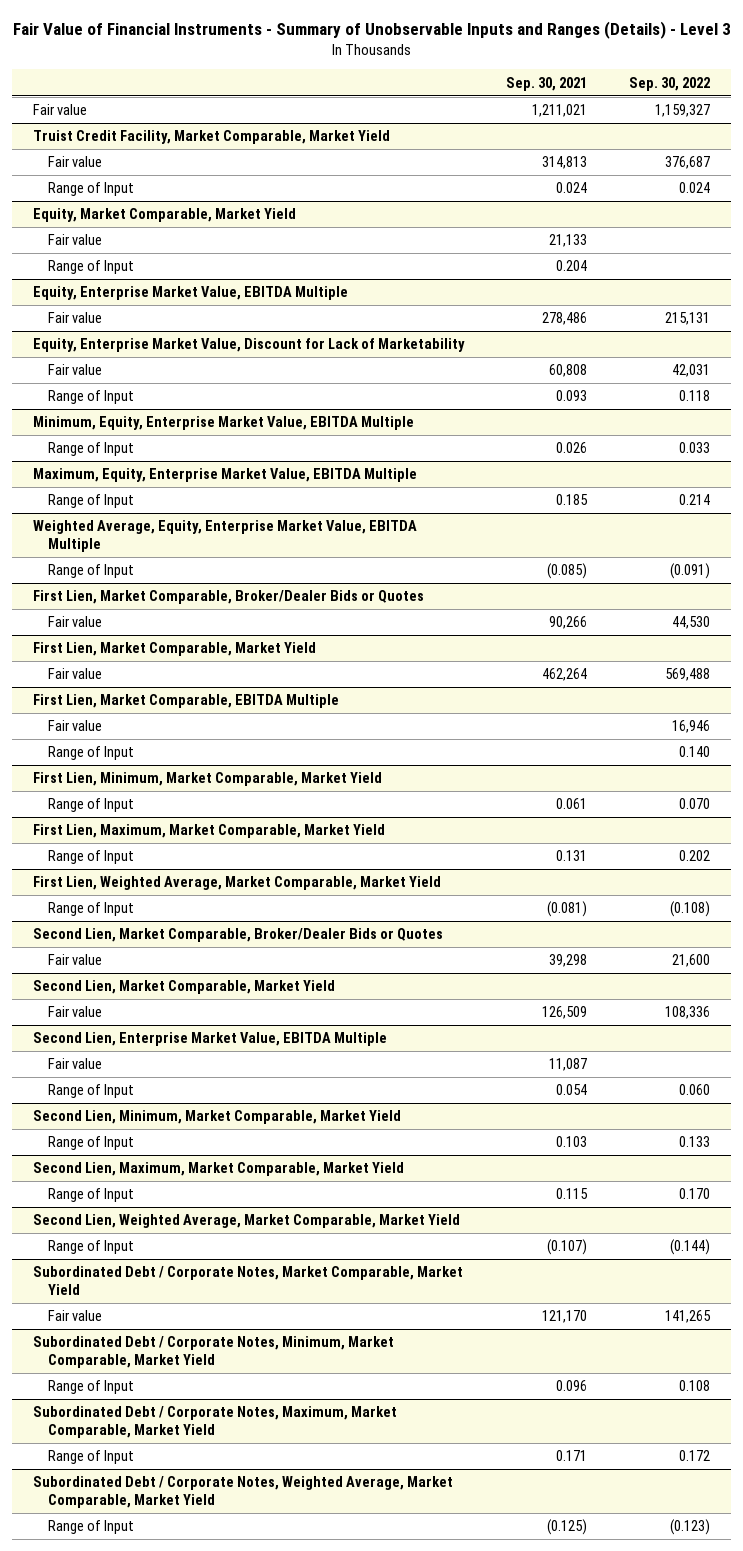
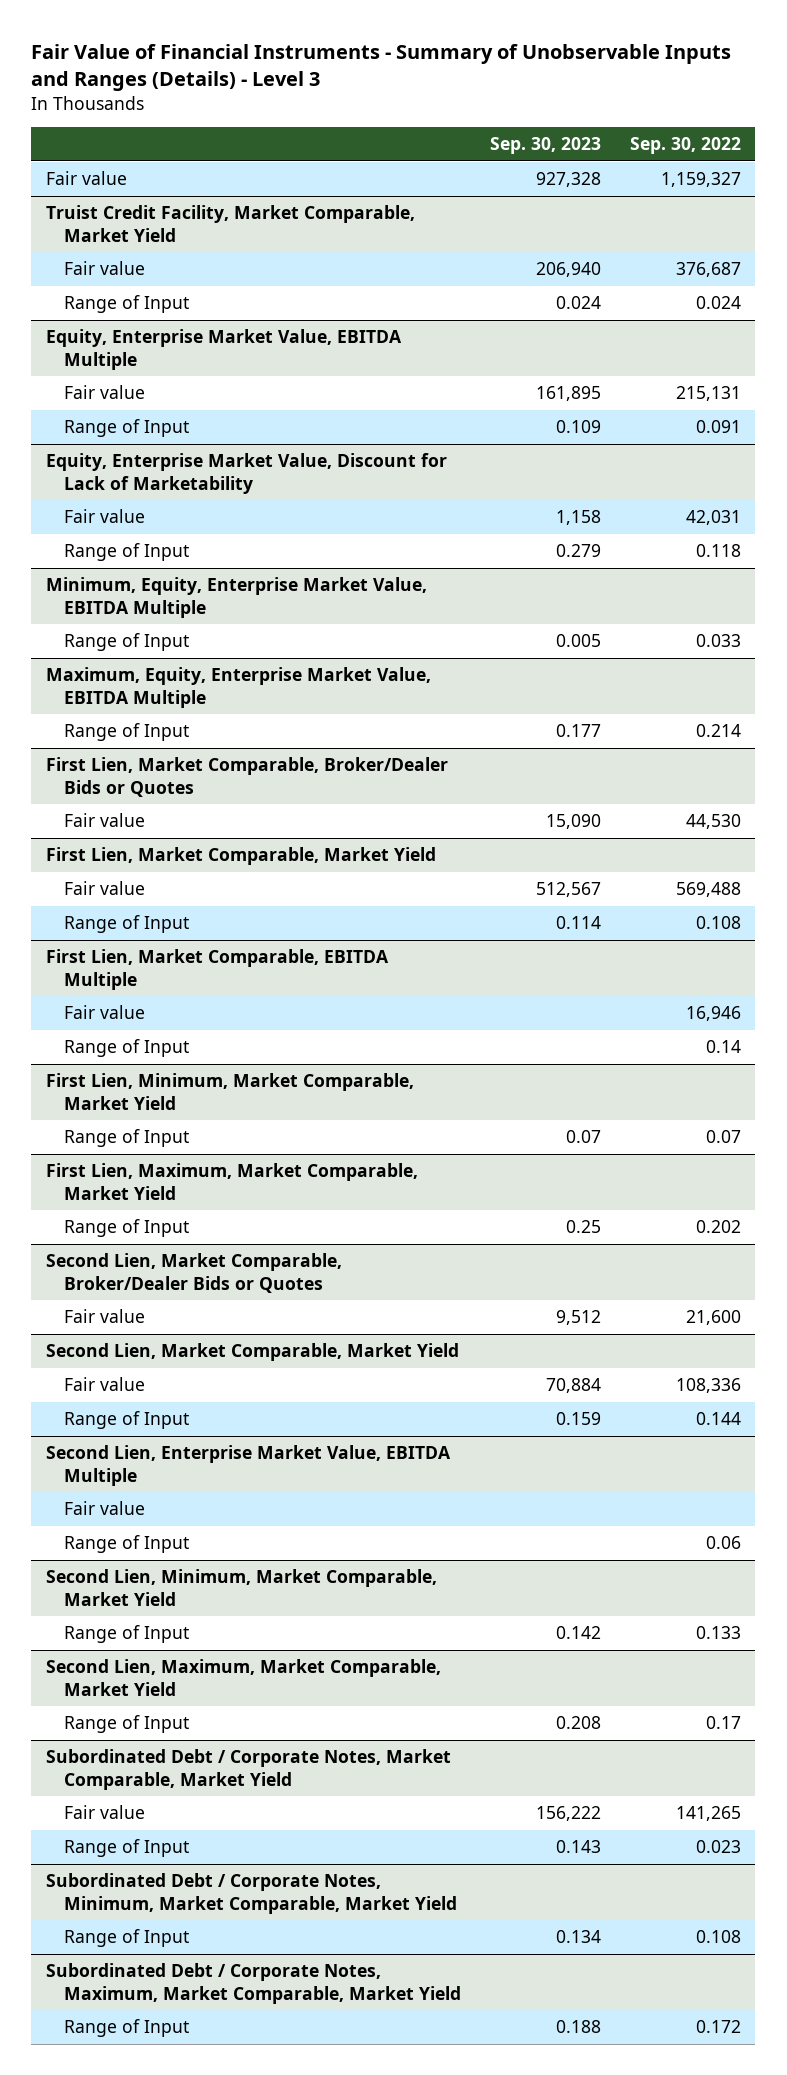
- | Sep. 30, 2021 | Sep. 30, 2022
+ | Sep. 30, 2023 | Sep. 30, 2022
- Equity, Market Comparable, Market Yield
- Fair value | 21,133 |
- Range of Input | 0.204 |
@ Equity, Enterprise Market Value, EBITDA Multiple
+ Range of Input | 0.109 | 0.091
- Weighted Average, Equity, Enterprise Market Value, EBITDA Multiple
- Range of Input | (0.085) | (0.091)
@ First Lien, Market Comparable, Market Yield
+ Range of Input | 0.114 | 0.108
@ First Lien, Market Comparable, EBITDA Multiple
- Range of Input | | 0.140
+ Range of Input | | 0.14
@ First Lien, Minimum, Market Comparable, Market Yield
- Range of Input | 0.061 | 0.070
+ Range of Input | 0.07 | 0.07
- First Lien, Weighted Average, Market Comparable, Market Yield
- Range of Input | (0.081) | (0.108)
@ Second Lien, Market Comparable, Market Yield
+ Range of Input | 0.159 | 0.144
@ Second Lien, Enterprise Market Value, EBITDA Multiple
- Range of Input | 0.054 | 0.060
+ Range of Input | | 0.06
@ Second Lien, Maximum, Market Comparable, Market Yield
- Range of Input | 0.115 | 0.170
- Second Lien, Weighted Average, Market Comparable, Market Yield
- Range of Input | (0.107) | (0.144)
@ Second Lien, Maximum, Market Comparable, Market Yield
+ Range of Input | 0.208 | 0.17
@ Subordinated Debt / Corporate Notes, Market Comparable, Market Yield
+ Range of Input | 0.143 | 0.023
- Subordinated Debt / Corporate Notes, Weighted Average, Market Comparable, Market Yield
- Range of Input | (0.125) | (0.123)

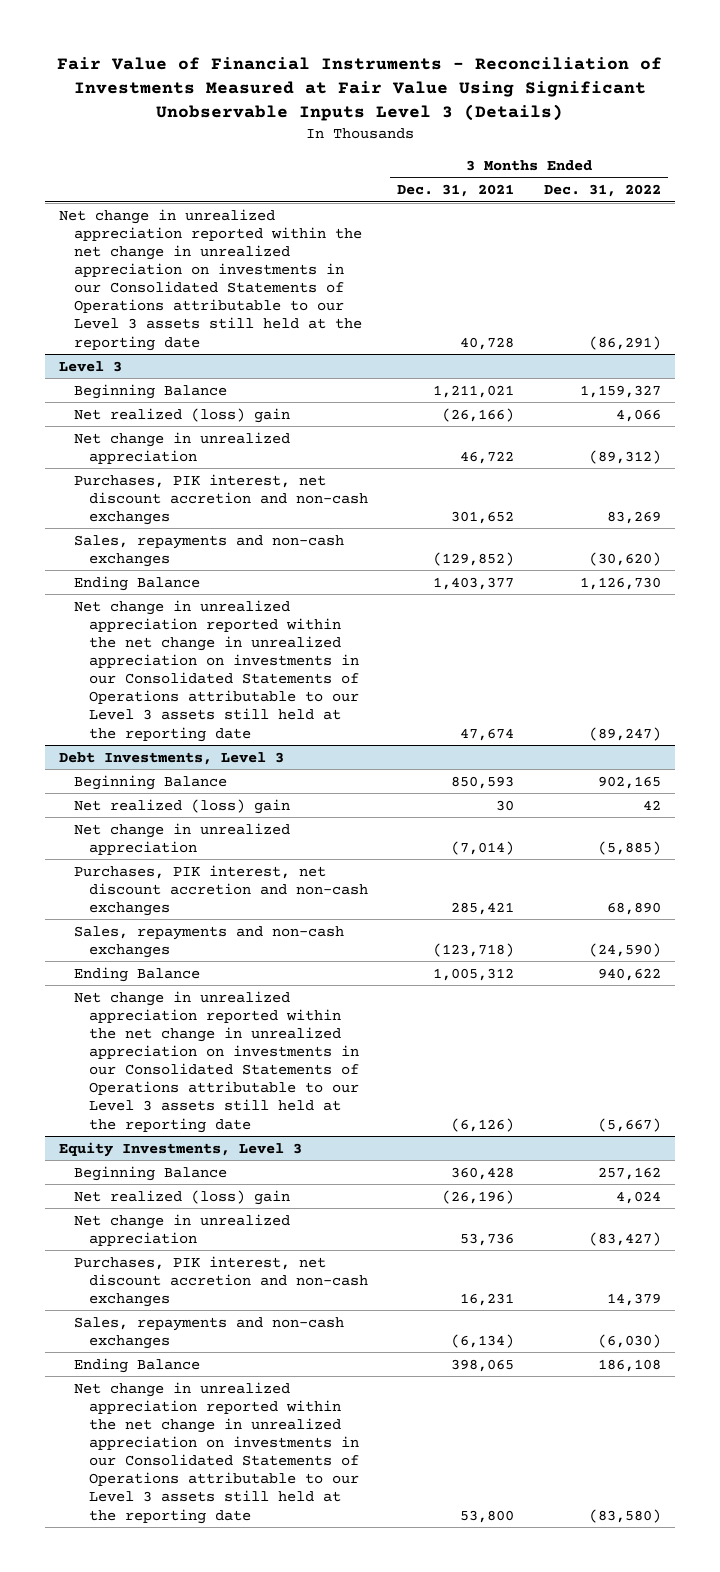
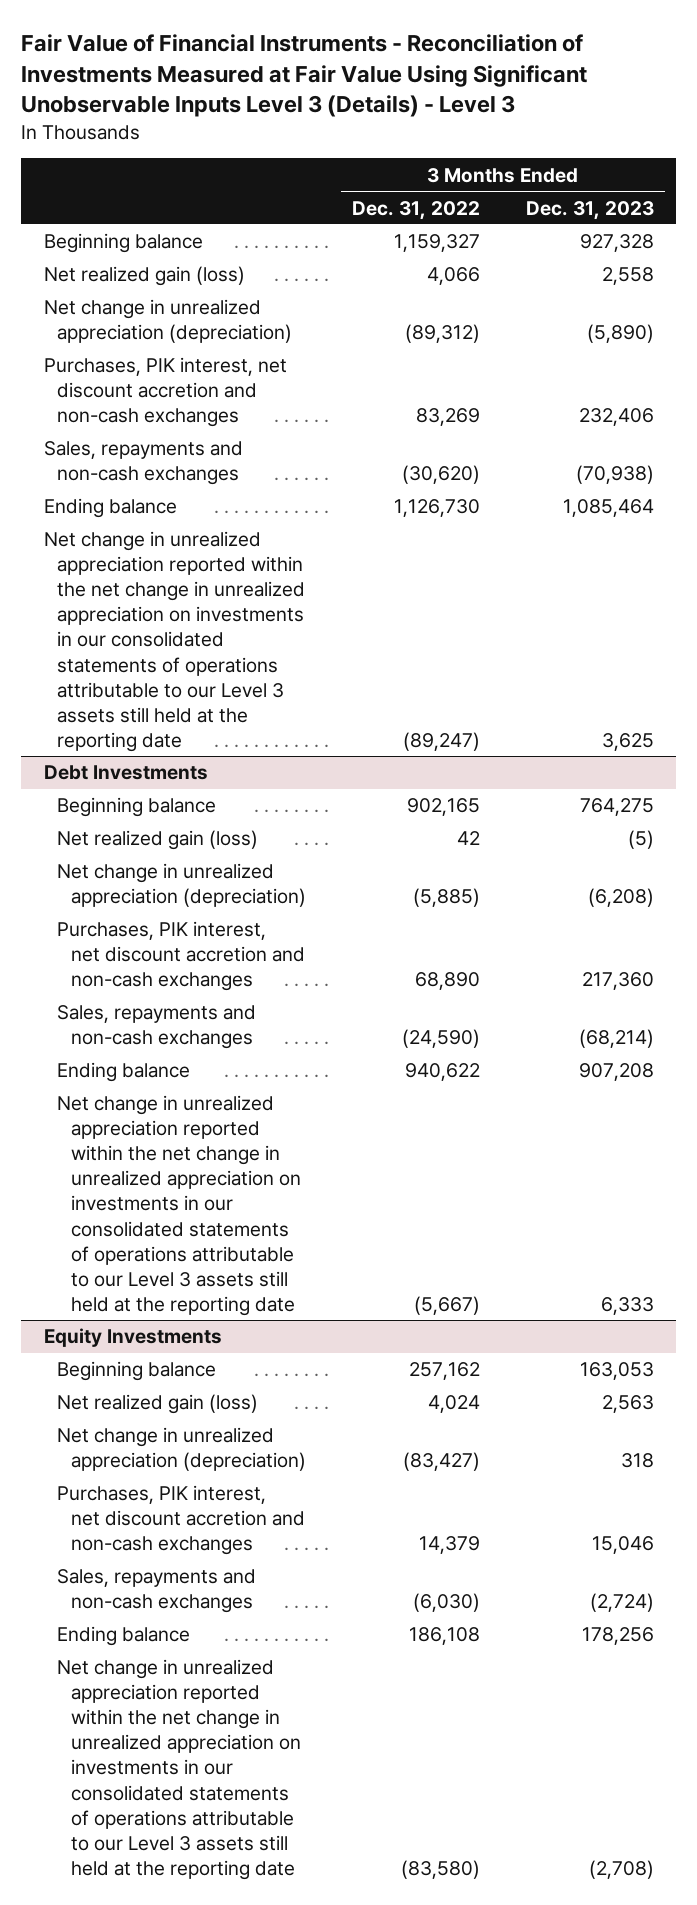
- Fair Value of Financial Instruments - Reconciliation of Investments Measured at Fair Value Using Significant Unobservable Inputs Level 3 (Details)
+ Fair Value of Financial Instruments - Reconciliation of Investments Measured at Fair Value Using Significant Unobservable Inputs Level 3 (Details) - Level 3
- | 3 Months Ended Dec. 31, 2021 | 3 Months Ended Dec. 31, 2022
+ | 3 Months Ended Dec. 31, 2022 | 3 Months Ended Dec. 31, 2023
- Net change in unrealized appreciation reported within the net change in unrealized appreciation on investments in our Consolidated Statements of Operations attributable to our Level 3 assets still held at the reporting date | 40,728 | (86,291)
- Level 3
- Beginning Balance | 1,211,021 | 1,159,327
- Net realized (loss) gain | (26,166) | 4,066
- Net change in unrealized appreciation | 46,722 | (89,312)
+ Beginning balance | 1,159,327 | 927,328
+ Net realized gain (loss) | 4,066 | 2,558
+ Net change in unrealized appreciation (depreciation) | (89,312) | (5,890)
- Ending Balance | 1,403,377 | 1,126,730
- Net change in unrealized appreciation reported within the net change in unrealized appreciation on investments in our Consolidated Statements of Operations attributable to our Level 3 assets still held at the reporting date | 47,674 | (89,247)
- Debt Investments, Level 3
- Beginning Balance | 850,593 | 902,165
- Net realized (loss) gain | 30 | 42
- Net change in unrealized appreciation | (7,014) | (5,885)
+ Ending balance | 1,126,730 | 1,085,464
+ Net change in unrealized appreciation reported within the net change in unrealized appreciation on investments in our consolidated statements of operations attributable to our Level 3 assets still held at the reporting date | (89,247) | 3,625
+ Debt Investments
+ Beginning balance | 902,165 | 764,275
+ Net realized gain (loss) | 42 | (5)
+ Net change in unrealized appreciation (depreciation) | (5,885) | (6,208)
- Ending Balance | 1,005,312 | 940,622
- Net change in unrealized appreciation reported within the net change in unrealized appreciation on investments in our Consolidated Statements of Operations attributable to our Level 3 assets still held at the reporting date | (6,126) | (5,667)
- Equity Investments, Level 3
- Beginning Balance | 360,428 | 257,162
- Net realized (loss) gain | (26,196) | 4,024
- Net change in unrealized appreciation | 53,736 | (83,427)
+ Ending balance | 940,622 | 907,208
+ Net change in unrealized appreciation reported within the net change in unrealized appreciation on investments in our consolidated statements of operations attributable to our Level 3 assets still held at the reporting date | (5,667) | 6,333
+ Equity Investments
+ Beginning balance | 257,162 | 163,053
+ Net realized gain (loss) | 4,024 | 2,563
+ Net change in unrealized appreciation (depreciation) | (83,427) | 318
- Ending Balance | 398,065 | 186,108
- Net change in unrealized appreciation reported within the net change in unrealized appreciation on investments in our Consolidated Statements of Operations attributable to our Level 3 assets still held at the reporting date | 53,800 | (83,580)
+ Ending balance | 186,108 | 178,256
+ Net change in unrealized appreciation reported within the net change in unrealized appreciation on investments in our consolidated statements of operations attributable to our Level 3 assets still held at the reporting date | (83,580) | (2,708)

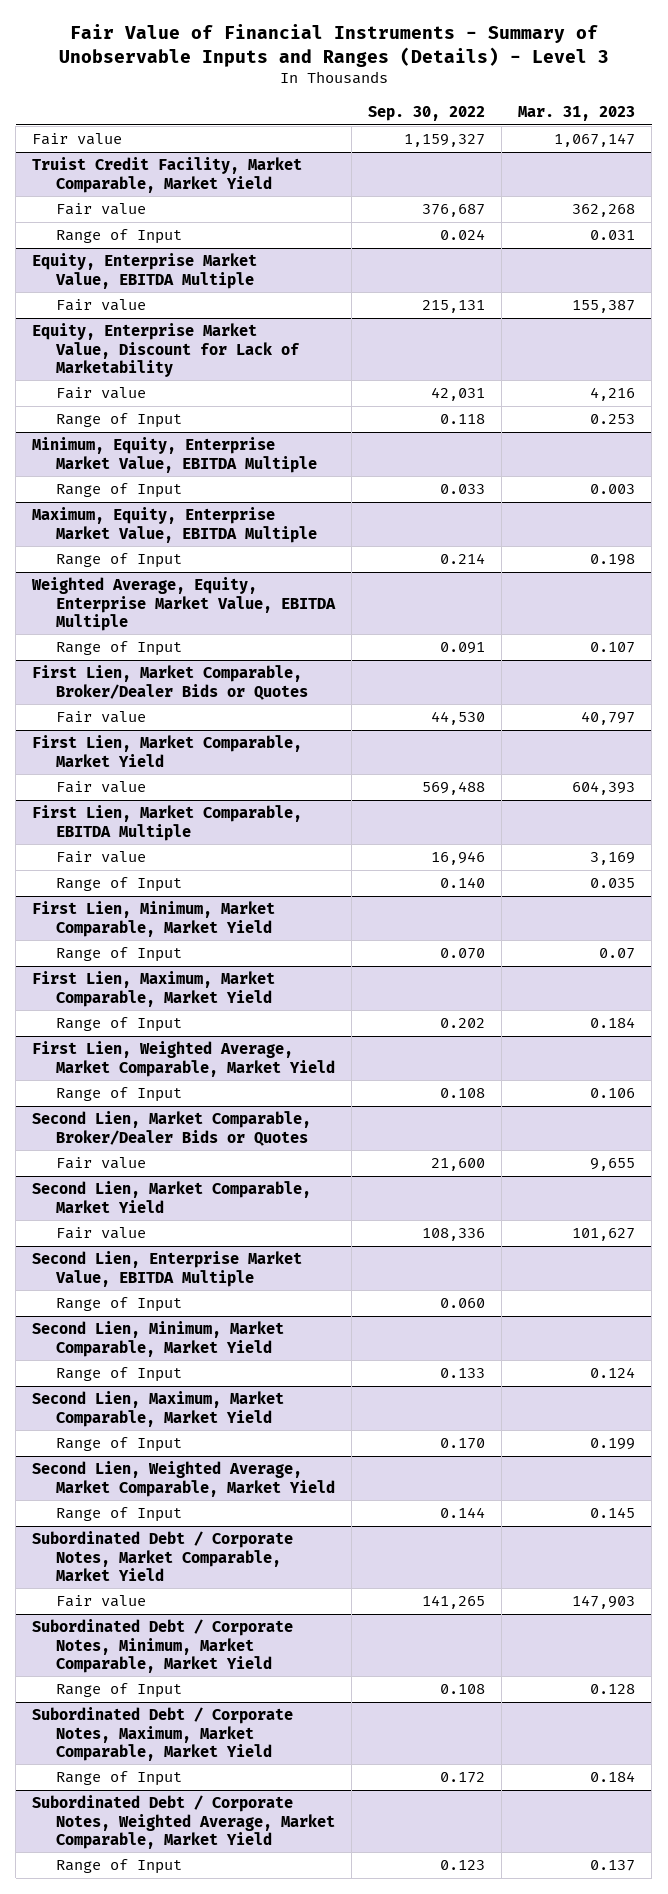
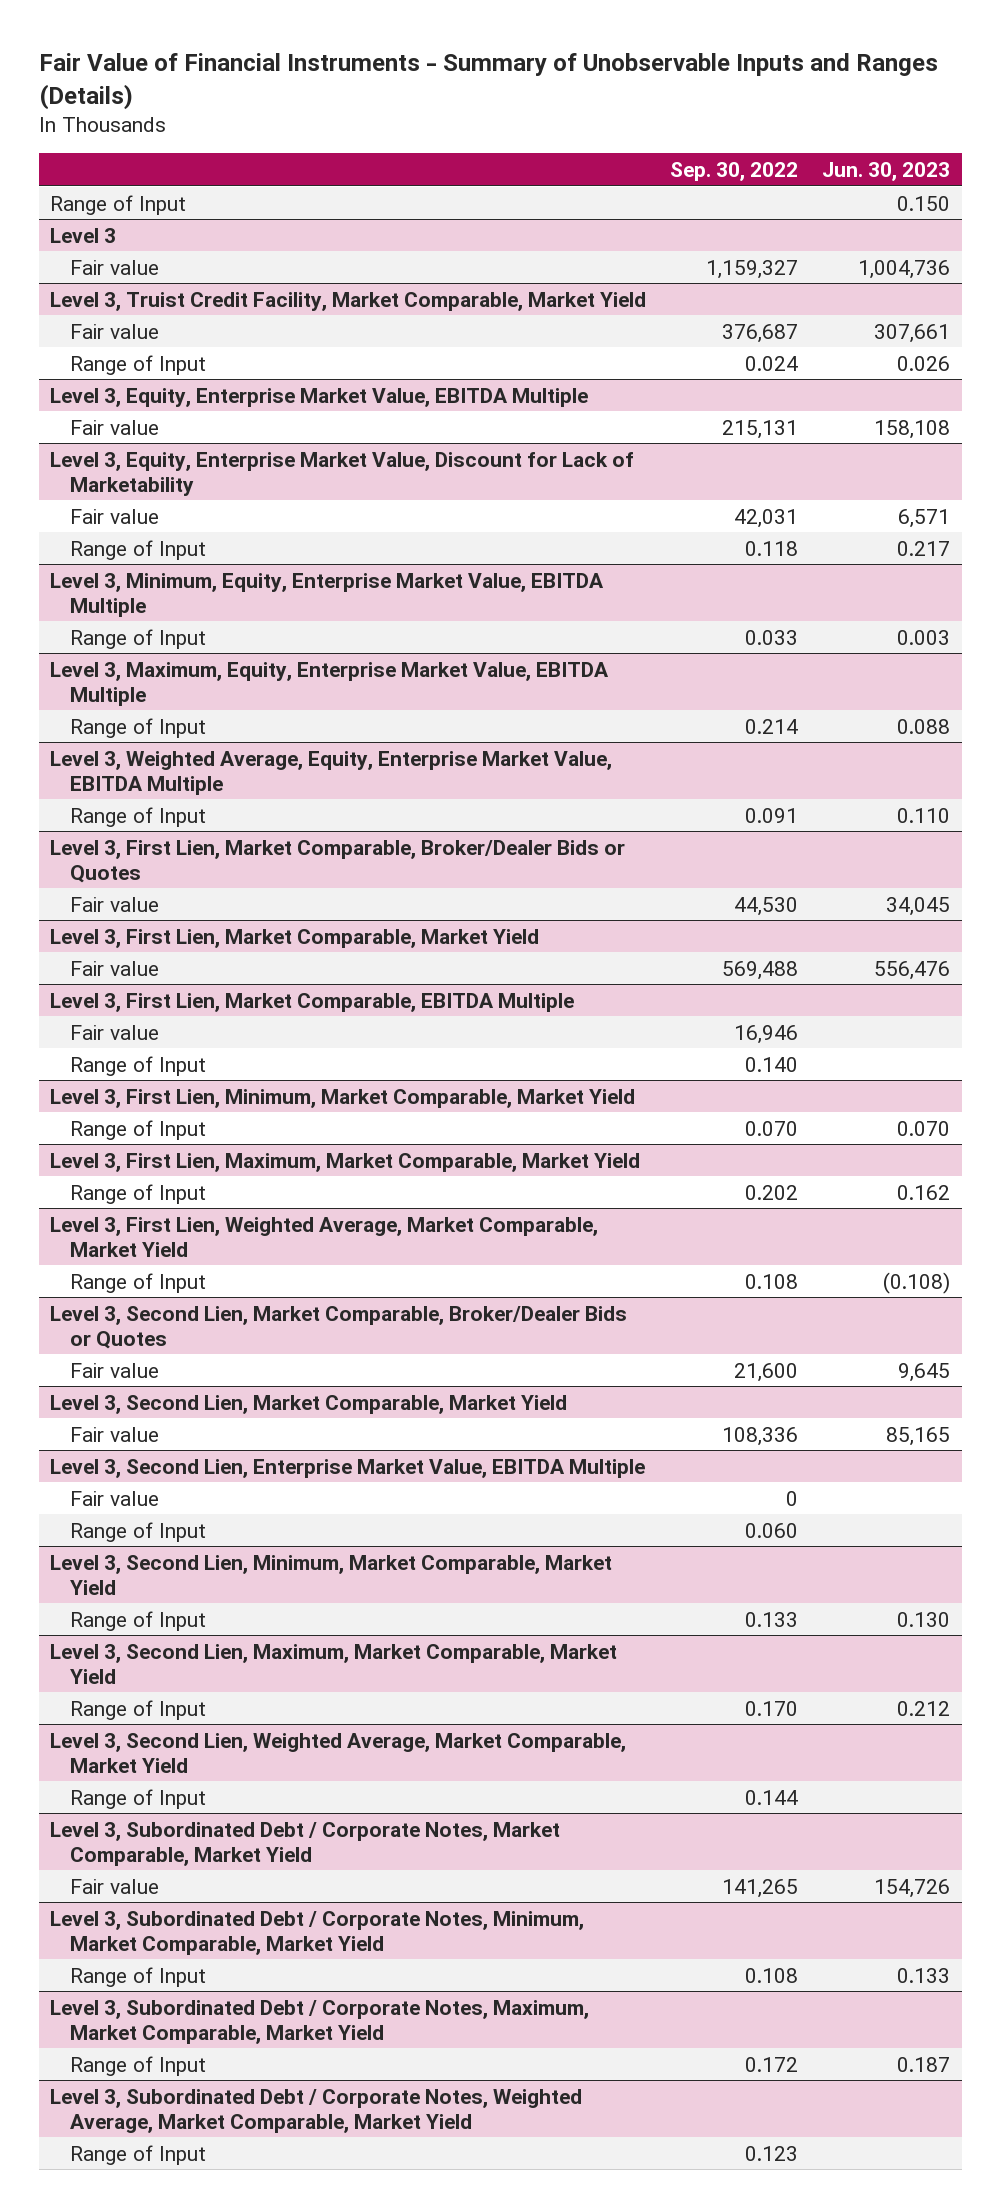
- Fair Value of Financial Instruments - Summary of Unobservable Inputs and Ranges (Details) - Level 3
+ Fair Value of Financial Instruments - Summary of Unobservable Inputs and Ranges (Details)
- | Sep. 30, 2022 | Mar. 31, 2023
+ | Sep. 30, 2022 | Jun. 30, 2023
+ Range of Input | | 0.150
+ Level 3
- Truist Credit Facility, Market Comparable, Market Yield
+ Level 3, Truist Credit Facility, Market Comparable, Market Yield
- Equity, Enterprise Market Value, EBITDA Multiple
+ Level 3, Equity, Enterprise Market Value, EBITDA Multiple
- Equity, Enterprise Market Value, Discount for Lack of Marketability
+ Level 3, Equity, Enterprise Market Value, Discount for Lack of Marketability
- Minimum, Equity, Enterprise Market Value, EBITDA Multiple
+ Level 3, Minimum, Equity, Enterprise Market Value, EBITDA Multiple
- Maximum, Equity, Enterprise Market Value, EBITDA Multiple
+ Level 3, Maximum, Equity, Enterprise Market Value, EBITDA Multiple
- Weighted Average, Equity, Enterprise Market Value, EBITDA Multiple
+ Level 3, Weighted Average, Equity, Enterprise Market Value, EBITDA Multiple
- First Lien, Market Comparable, Broker/Dealer Bids or Quotes
+ Level 3, First Lien, Market Comparable, Broker/Dealer Bids or Quotes
- First Lien, Market Comparable, Market Yield
+ Level 3, First Lien, Market Comparable, Market Yield
- First Lien, Market Comparable, EBITDA Multiple
+ Level 3, First Lien, Market Comparable, EBITDA Multiple
- First Lien, Minimum, Market Comparable, Market Yield
+ Level 3, First Lien, Minimum, Market Comparable, Market Yield
- First Lien, Maximum, Market Comparable, Market Yield
+ Level 3, First Lien, Maximum, Market Comparable, Market Yield
- First Lien, Weighted Average, Market Comparable, Market Yield
+ Level 3, First Lien, Weighted Average, Market Comparable, Market Yield
- Second Lien, Market Comparable, Broker/Dealer Bids or Quotes
+ Level 3, Second Lien, Market Comparable, Broker/Dealer Bids or Quotes
- Second Lien, Market Comparable, Market Yield
+ Level 3, Second Lien, Market Comparable, Market Yield
- Second Lien, Enterprise Market Value, EBITDA Multiple
+ Level 3, Second Lien, Enterprise Market Value, EBITDA Multiple
+ Fair value | 0 |
- Second Lien, Minimum, Market Comparable, Market Yield
+ Level 3, Second Lien, Minimum, Market Comparable, Market Yield
- Second Lien, Maximum, Market Comparable, Market Yield
+ Level 3, Second Lien, Maximum, Market Comparable, Market Yield
- Second Lien, Weighted Average, Market Comparable, Market Yield
+ Level 3, Second Lien, Weighted Average, Market Comparable, Market Yield
- Subordinated Debt / Corporate Notes, Market Comparable, Market Yield
+ Level 3, Subordinated Debt / Corporate Notes, Market Comparable, Market Yield
- Subordinated Debt / Corporate Notes, Minimum, Market Comparable, Market Yield
+ Level 3, Subordinated Debt / Corporate Notes, Minimum, Market Comparable, Market Yield
- Subordinated Debt / Corporate Notes, Maximum, Market Comparable, Market Yield
+ Level 3, Subordinated Debt / Corporate Notes, Maximum, Market Comparable, Market Yield
- Subordinated Debt / Corporate Notes, Weighted Average, Market Comparable, Market Yield
+ Level 3, Subordinated Debt / Corporate Notes, Weighted Average, Market Comparable, Market Yield

